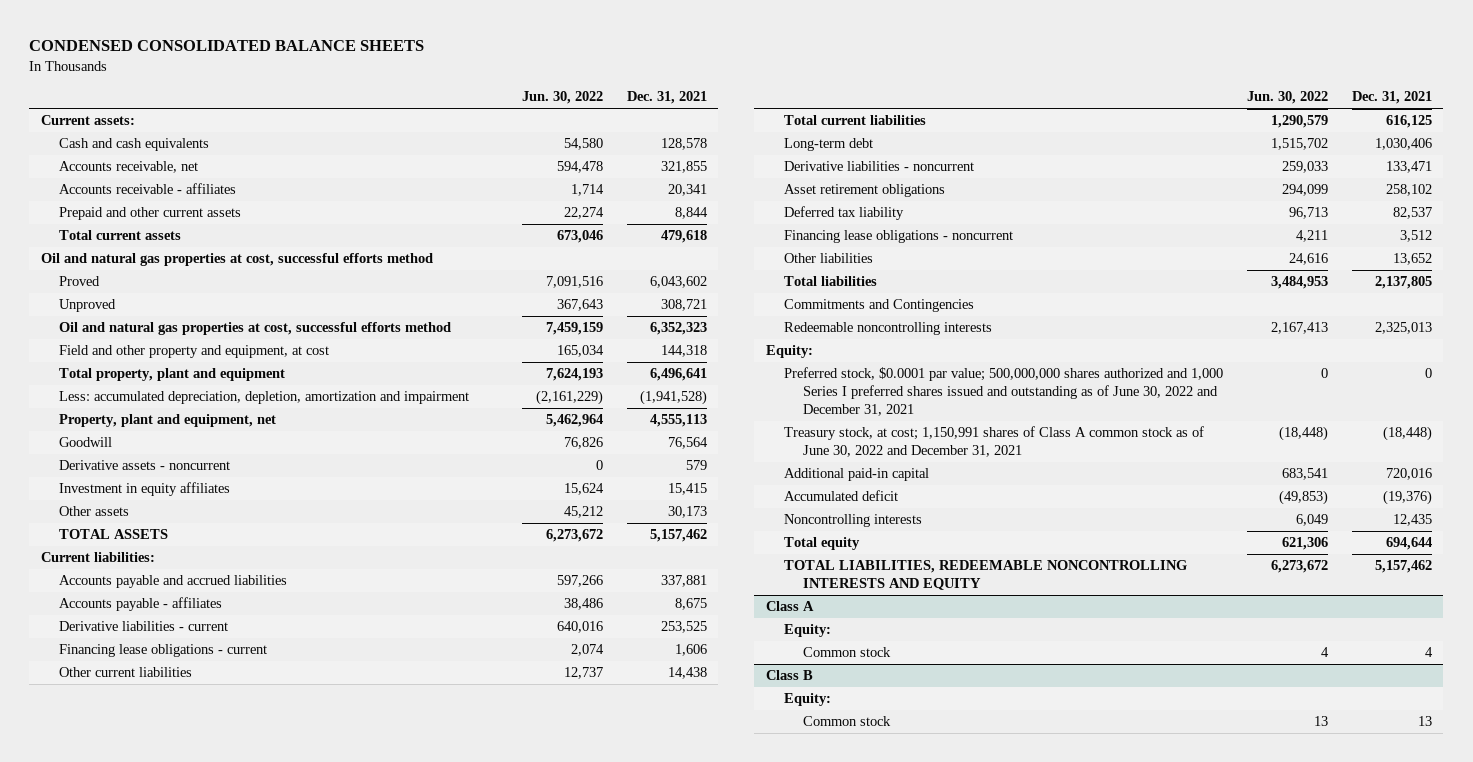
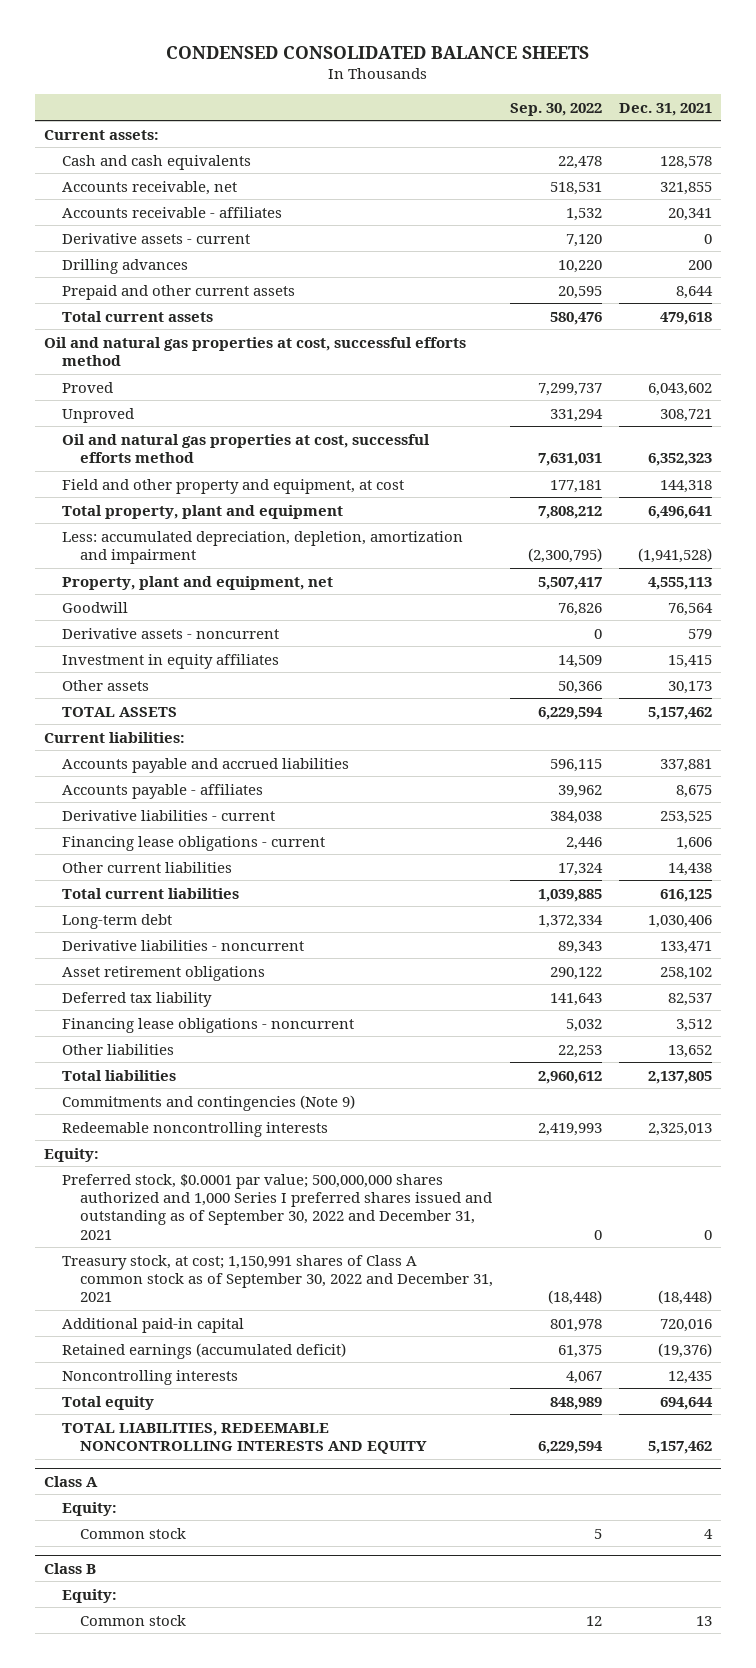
- | Jun. 30, 2022 | Dec. 31, 2021
+ | Sep. 30, 2022 | Dec. 31, 2021
- Prepaid and other current assets | 22,274 | 8,844
+ Derivative assets - current | 7,120 | 0
+ Drilling advances | 10,220 | 200
+ Prepaid and other current assets | 20,595 | 8,644
- Commitments and Contingencies
+ Commitments and contingencies (Note 9)
- Preferred stock, $0.0001 par value; 500,000,000 shares authorized and 1,000 Series I preferred shares issued and outstanding as of June 30, 2022 and December 31, 2021 | 0 | 0
- Treasury stock, at cost; 1,150,991 shares of Class A common stock as of June 30, 2022 and December 31, 2021 | (18,448) | (18,448)
+ Preferred stock, $0.0001 par value; 500,000,000 shares authorized and 1,000 Series I preferred shares issued and outstanding as of September 30, 2022 and December 31, 2021 | 0 | 0
+ Treasury stock, at cost; 1,150,991 shares of Class A common stock as of September 30, 2022 and December 31, 2021 | (18,448) | (18,448)
- Accumulated deficit | (49,853) | (19,376)
+ Retained earnings (accumulated deficit) | 61,375 | (19,376)

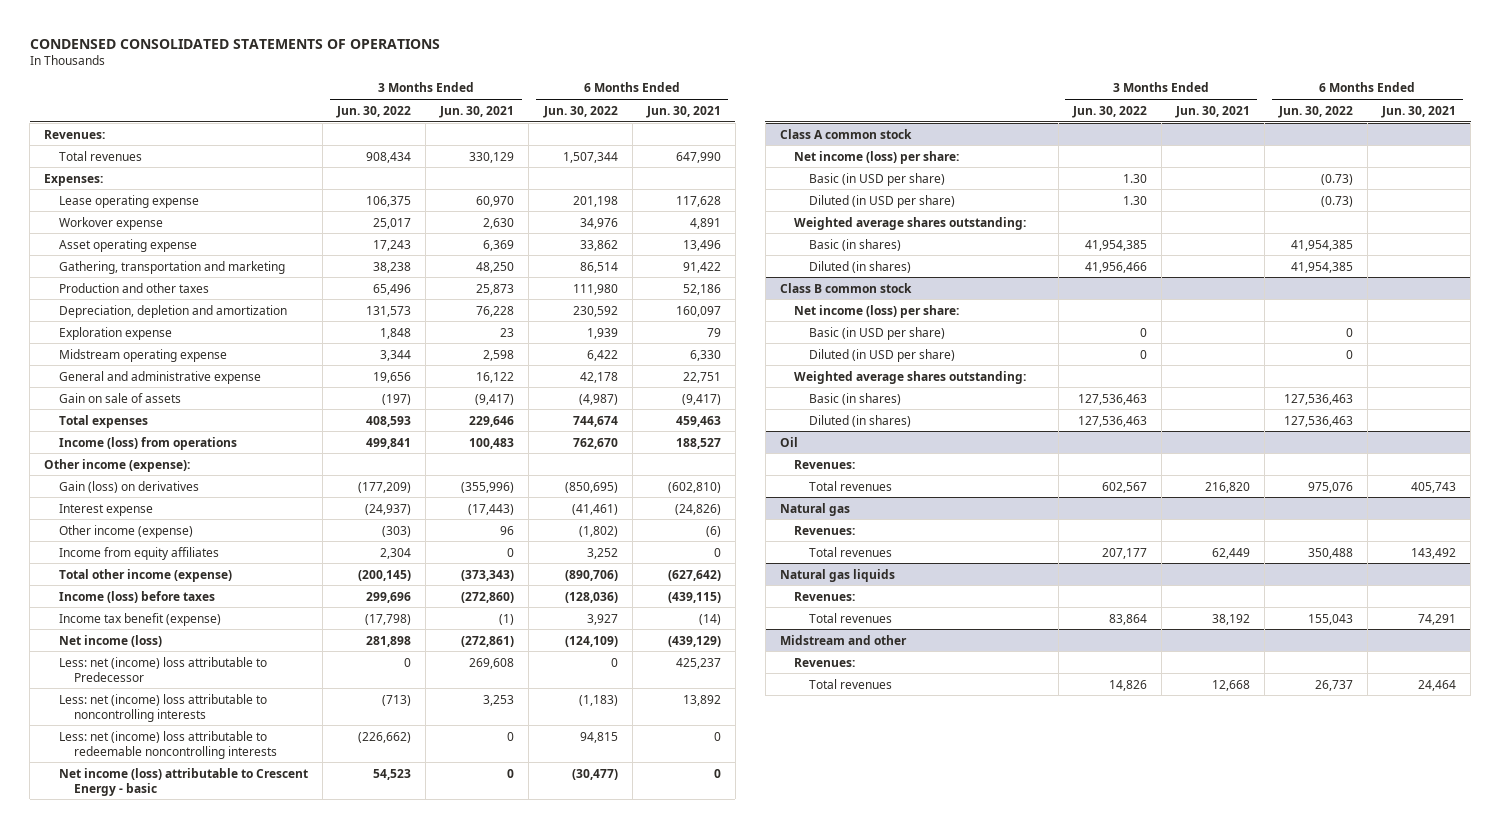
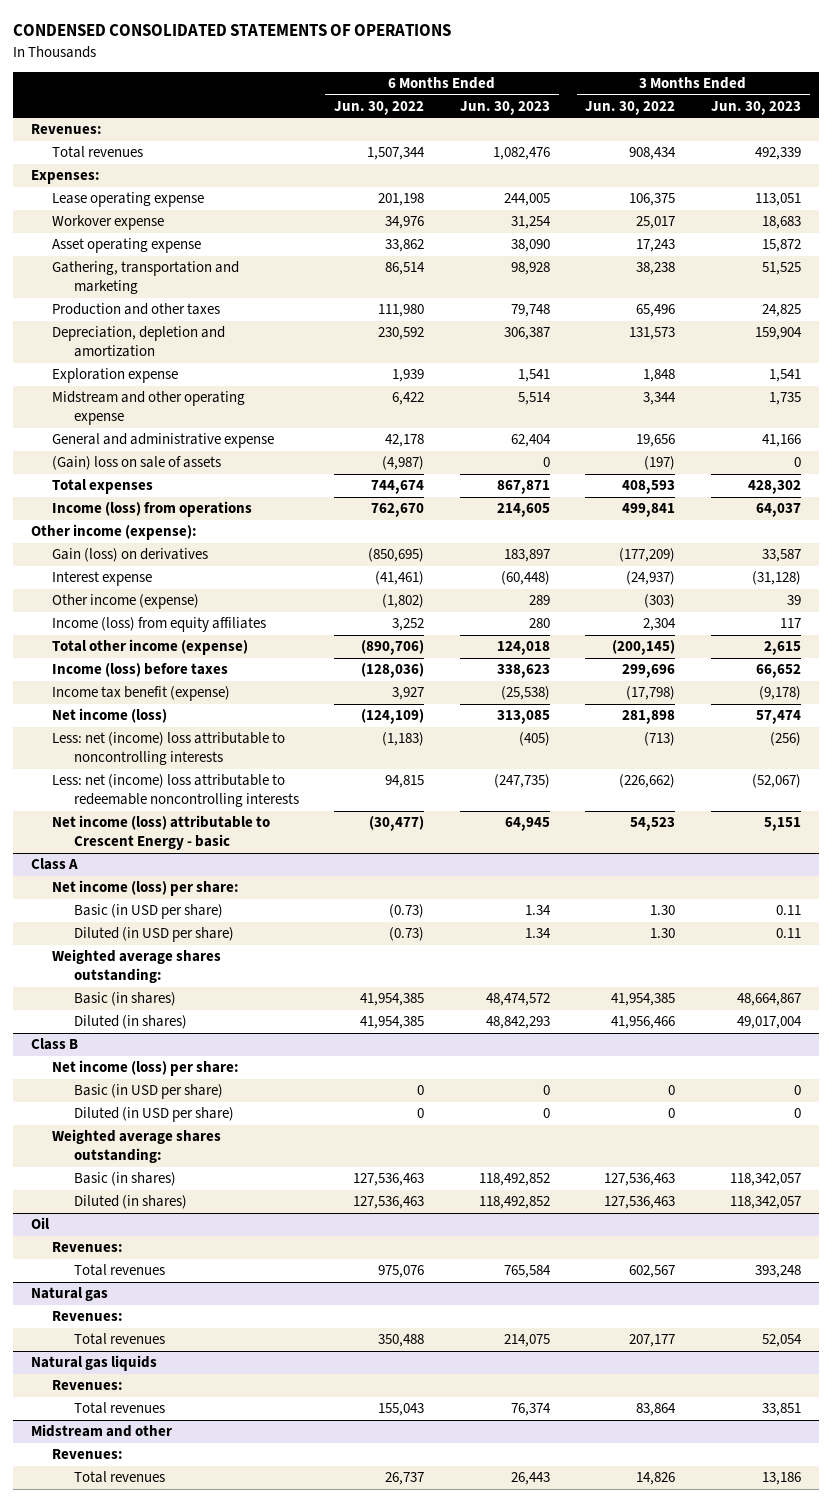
- | 3 Months Ended Jun. 30, 2022 | 3 Months Ended Jun. 30, 2021 | 6 Months Ended Jun. 30, 2022 | 6 Months Ended Jun. 30, 2021
+ | 6 Months Ended Jun. 30, 2022 | 6 Months Ended Jun. 30, 2023 | 3 Months Ended Jun. 30, 2022 | 3 Months Ended Jun. 30, 2023
- Midstream operating expense | 3,344 | 2,598 | 6,422 | 6,330
+ Midstream and other operating expense | 6,422 | 5,514 | 3,344 | 1,735
- Gain on sale of assets | (197) | (9,417) | (4,987) | (9,417)
+ (Gain) loss on sale of assets | (4,987) | 0 | (197) | 0
- Income from equity affiliates | 2,304 | 0 | 3,252 | 0
+ Income (loss) from equity affiliates | 3,252 | 280 | 2,304 | 117
- Less: net (income) loss attributable to Predecessor | 0 | 269,608 | 0 | 425,237
- Class A common stock
+ Class A
- Class B common stock
+ Class B

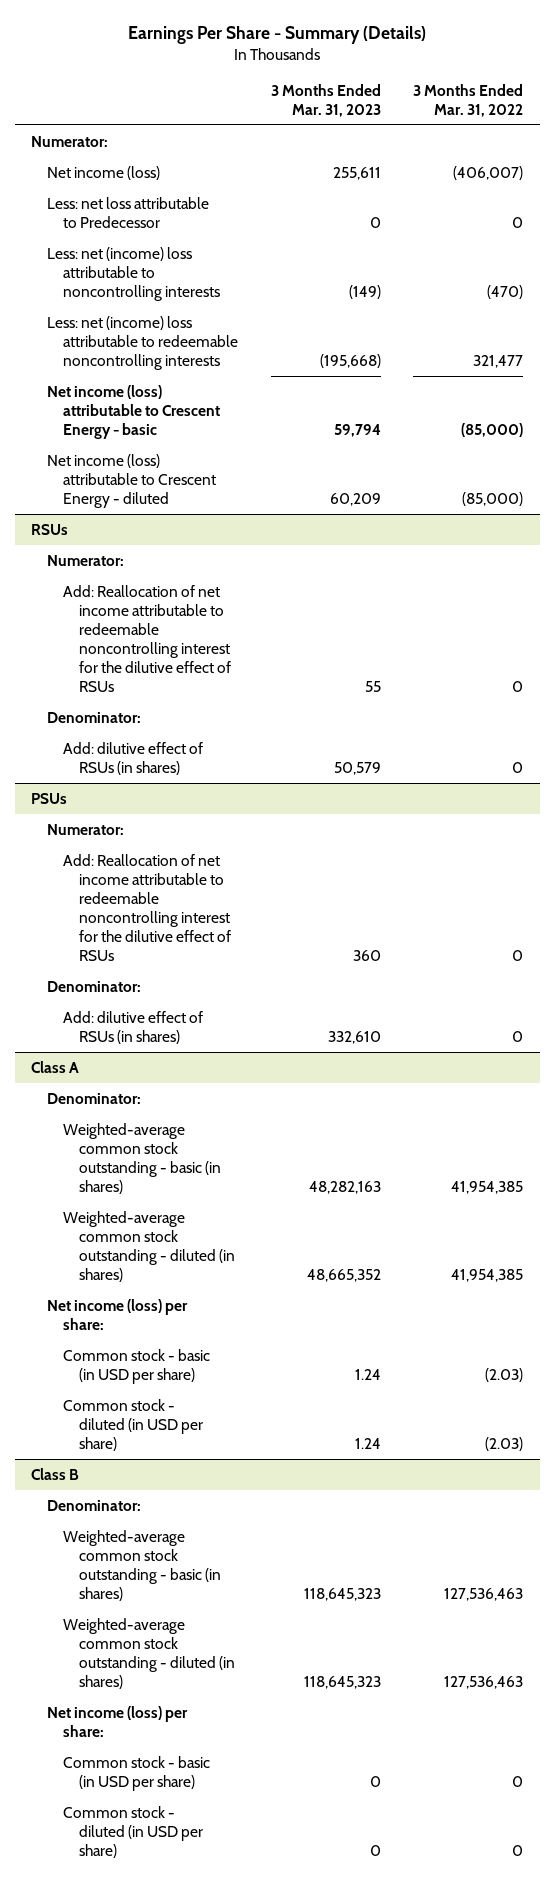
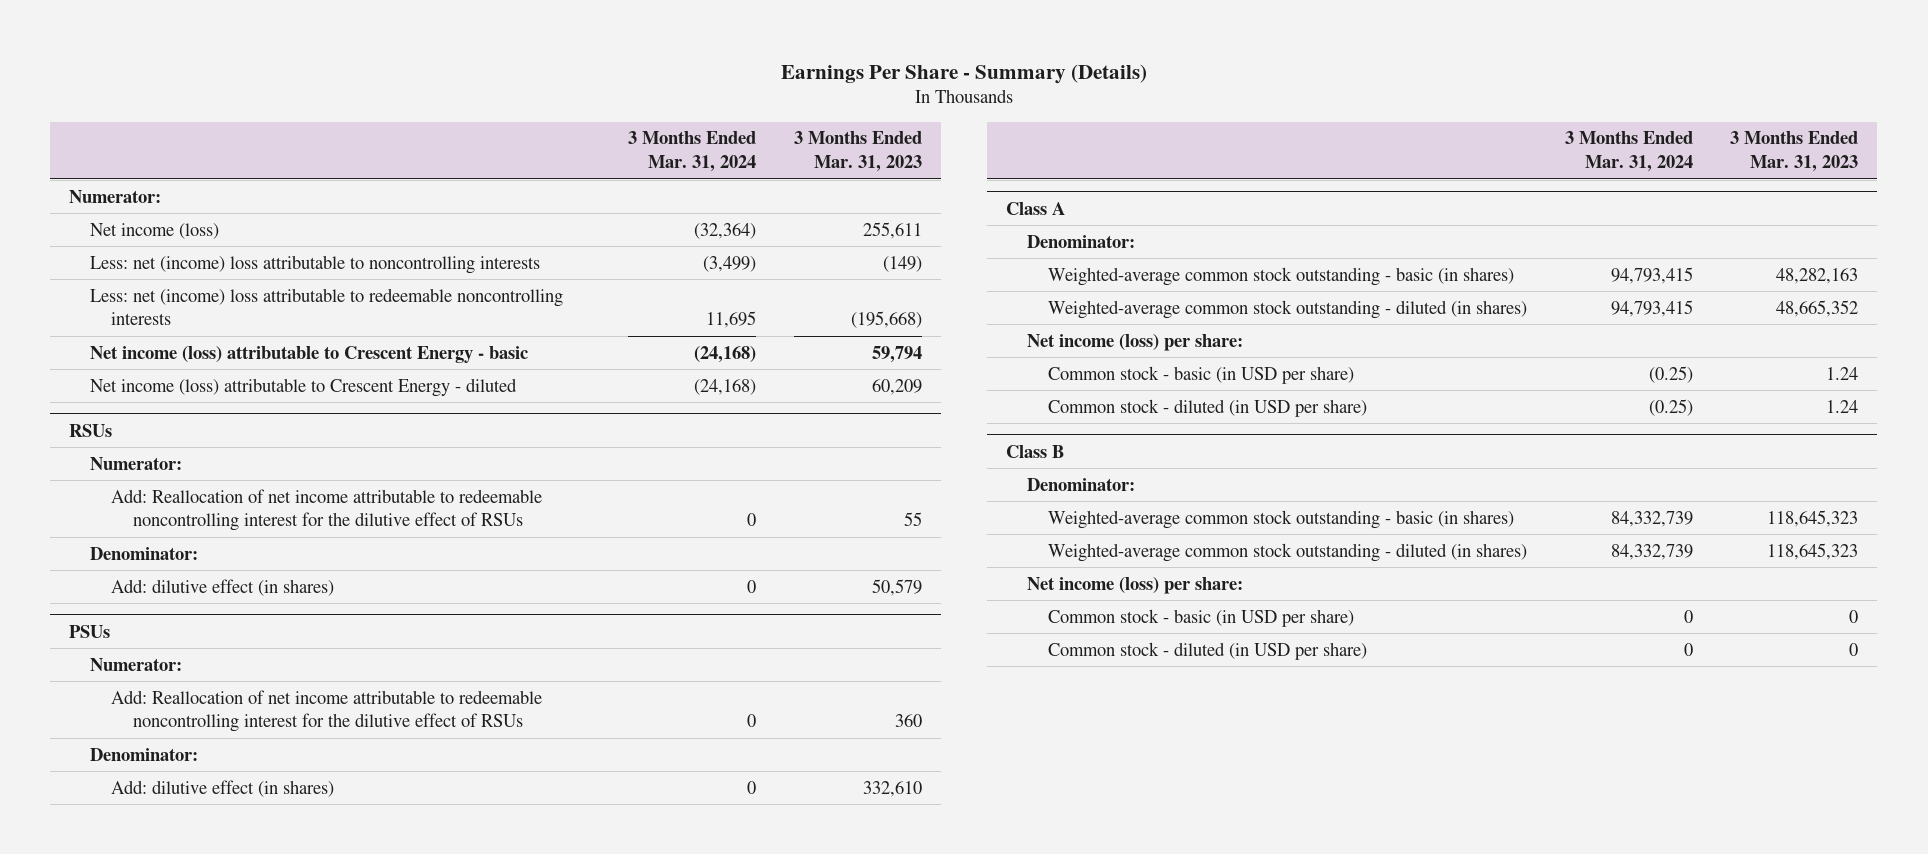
- | 3 Months Ended Mar. 31, 2023 | 3 Months Ended Mar. 31, 2022
+ | 3 Months Ended Mar. 31, 2024 | 3 Months Ended Mar. 31, 2023
- Less: net loss attributable to Predecessor | 0 | 0
@ RSUs
- Add: dilutive effect of RSUs (in shares) | 50,579 | 0
+ Add: dilutive effect (in shares) | 0 | 50,579
@ PSUs
- Add: dilutive effect of RSUs (in shares) | 332,610 | 0
+ Add: dilutive effect (in shares) | 0 | 332,610

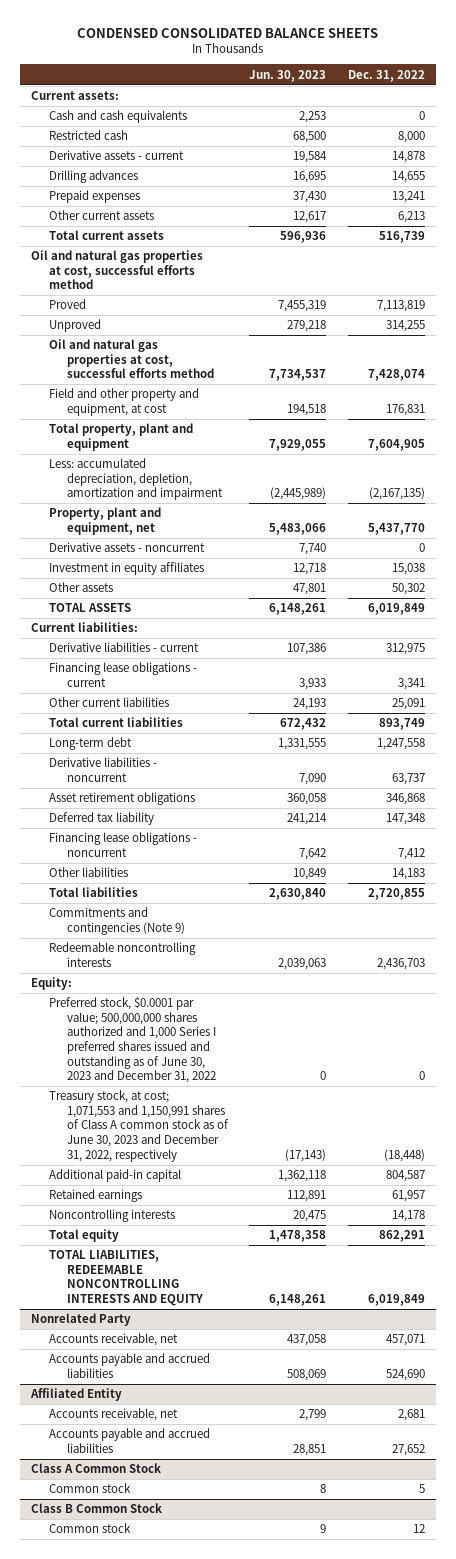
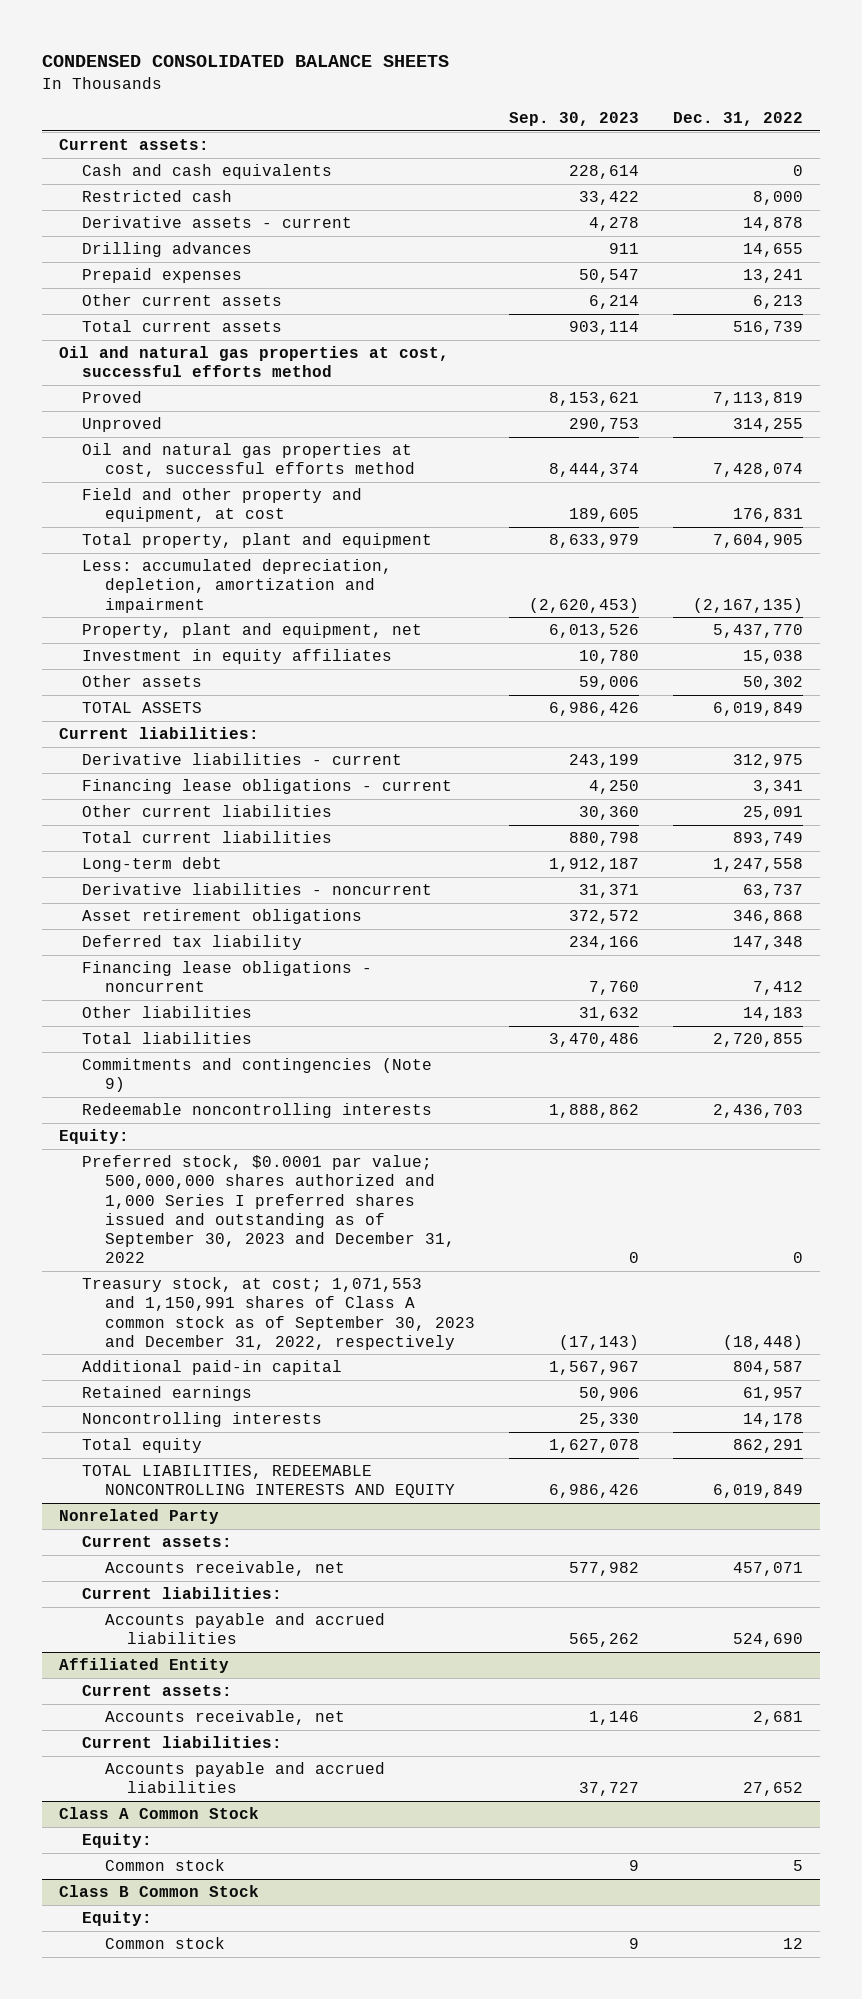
- | Jun. 30, 2023 | Dec. 31, 2022
+ | Sep. 30, 2023 | Dec. 31, 2022
- Derivative assets - noncurrent | 7,740 | 0
- Preferred stock, $0.0001 par value; 500,000,000 shares authorized and 1,000 Series I preferred shares issued and outstanding as of June 30, 2023 and December 31, 2022 | 0 | 0
- Treasury stock, at cost; 1,071,553 and 1,150,991 shares of Class A common stock as of June 30, 2023 and December 31, 2022, respectively | (17,143) | (18,448)
+ Preferred stock, $0.0001 par value; 500,000,000 shares authorized and 1,000 Series I preferred shares issued and outstanding as of September 30, 2023 and December 31, 2022 | 0 | 0
+ Treasury stock, at cost; 1,071,553 and 1,150,991 shares of Class A common stock as of September 30, 2023 and December 31, 2022, respectively | (17,143) | (18,448)
@ Nonrelated Party
+ Current assets:
+ Current liabilities:
@ Affiliated Entity
+ Current assets:
+ Current liabilities:
@ Class A Common Stock
+ Equity:
@ Class B Common Stock
+ Equity:

